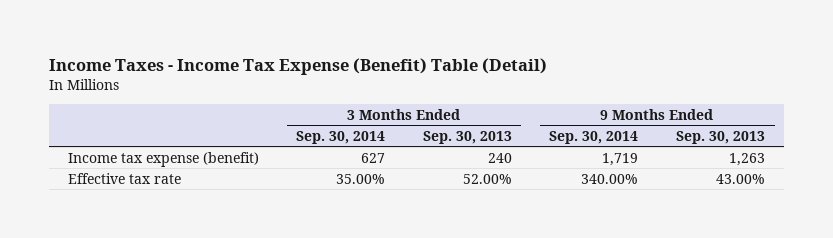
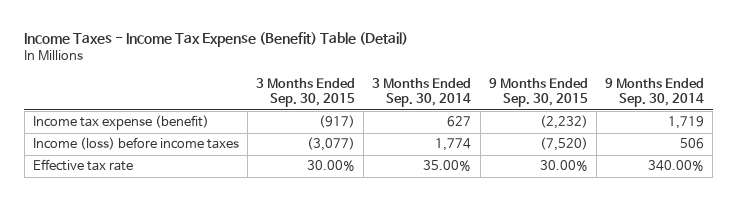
- | 3 Months Ended Sep. 30, 2014 | 3 Months Ended Sep. 30, 2013 | 9 Months Ended Sep. 30, 2014 | 9 Months Ended Sep. 30, 2013
+ | 3 Months Ended Sep. 30, 2015 | 3 Months Ended Sep. 30, 2014 | 9 Months Ended Sep. 30, 2015 | 9 Months Ended Sep. 30, 2014
+ Income (loss) before income taxes | (3,077) | 1,774 | (7,520) | 506

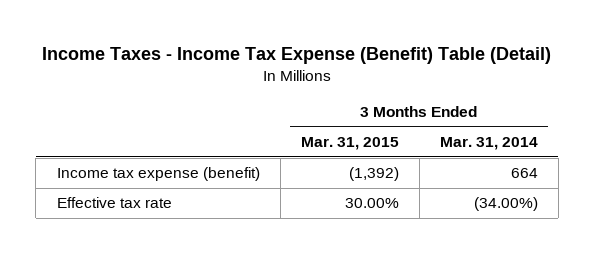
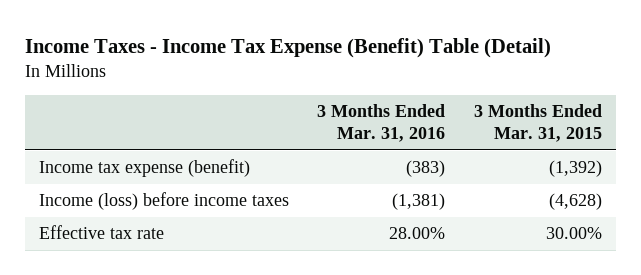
- | 3 Months Ended Mar. 31, 2015 | 3 Months Ended Mar. 31, 2014
+ | 3 Months Ended Mar. 31, 2016 | 3 Months Ended Mar. 31, 2015
+ Income (loss) before income taxes | (1,381) | (4,628)

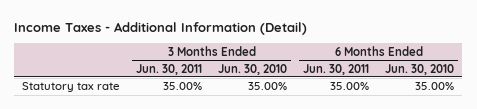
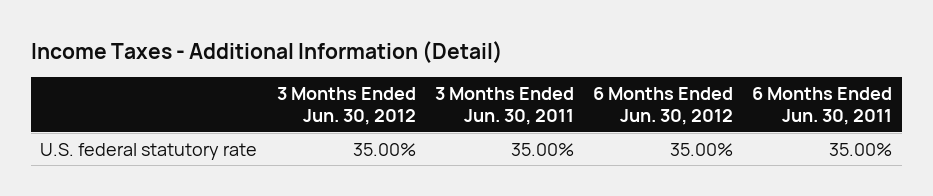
- | 3 Months Ended Jun. 30, 2011 | 3 Months Ended Jun. 30, 2010 | 6 Months Ended Jun. 30, 2011 | 6 Months Ended Jun. 30, 2010
+ | 3 Months Ended Jun. 30, 2012 | 3 Months Ended Jun. 30, 2011 | 6 Months Ended Jun. 30, 2012 | 6 Months Ended Jun. 30, 2011
- Statutory tax rate | 35.00% | 35.00% | 35.00% | 35.00%
+ U.S. federal statutory rate | 35.00% | 35.00% | 35.00% | 35.00%

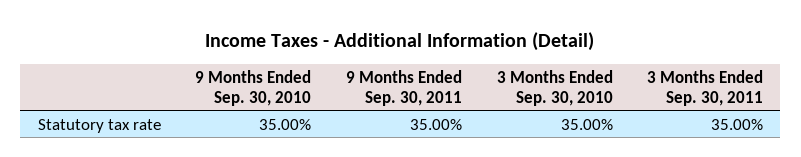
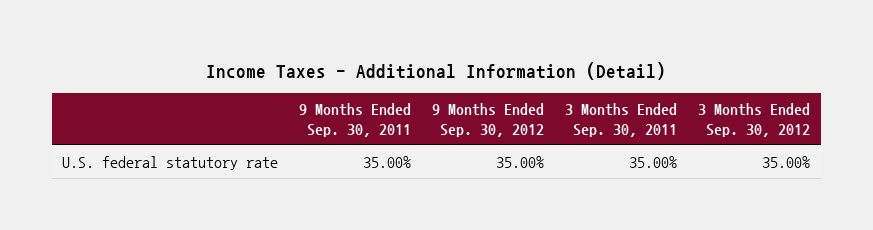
- | 9 Months Ended Sep. 30, 2010 | 9 Months Ended Sep. 30, 2011 | 3 Months Ended Sep. 30, 2010 | 3 Months Ended Sep. 30, 2011
+ | 9 Months Ended Sep. 30, 2011 | 9 Months Ended Sep. 30, 2012 | 3 Months Ended Sep. 30, 2011 | 3 Months Ended Sep. 30, 2012
- Statutory tax rate | 35.00% | 35.00% | 35.00% | 35.00%
+ U.S. federal statutory rate | 35.00% | 35.00% | 35.00% | 35.00%

